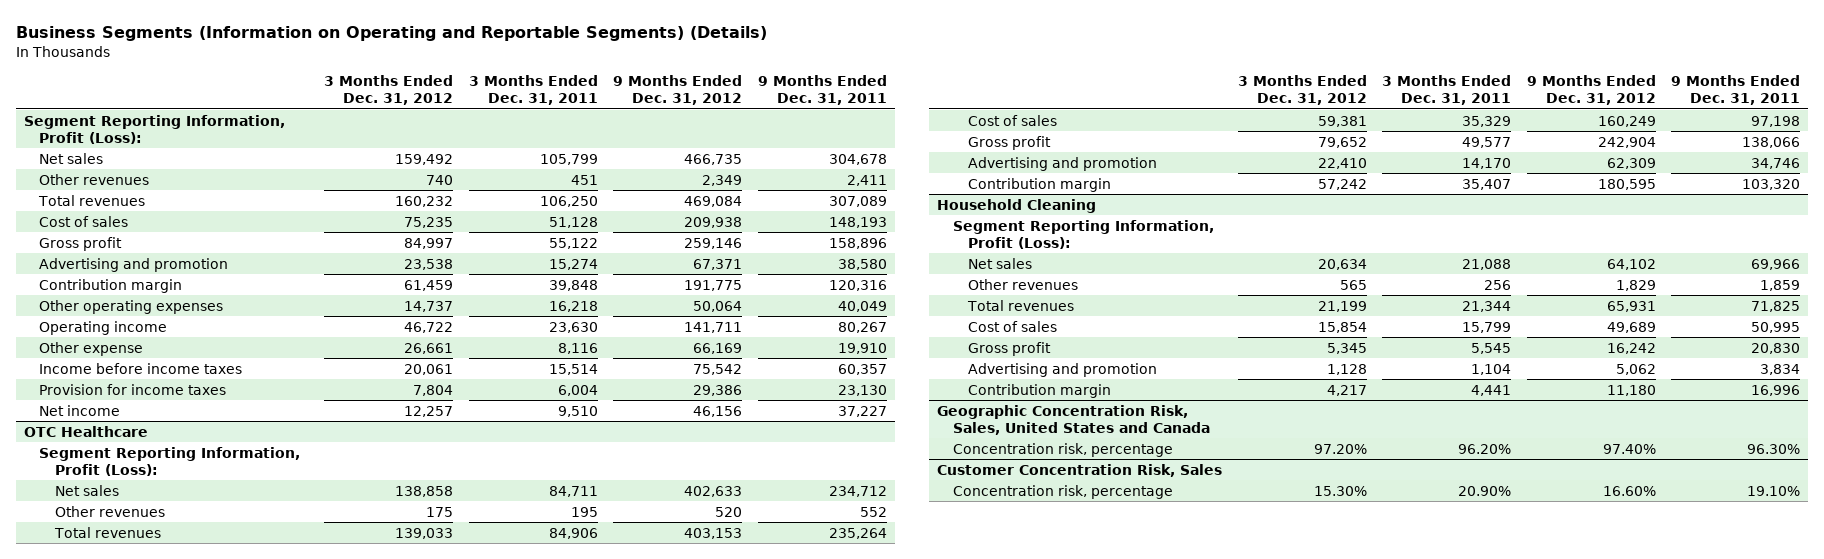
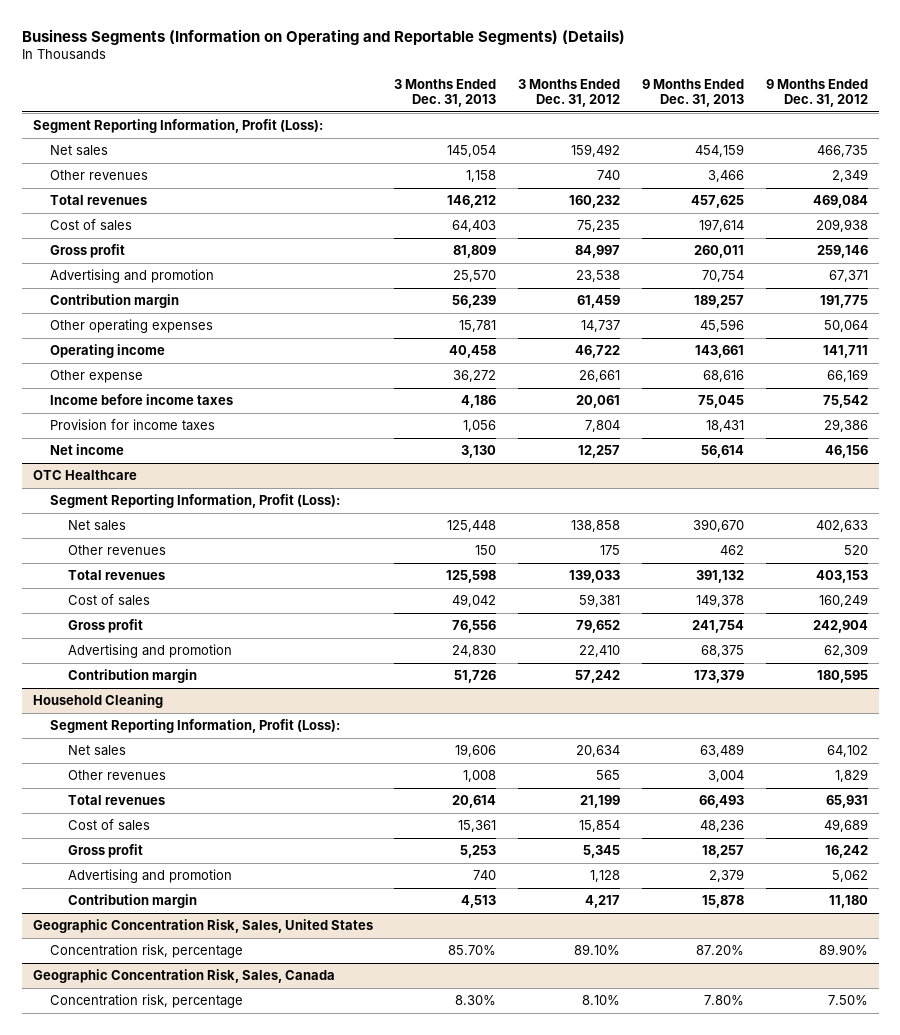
- | 3 Months Ended Dec. 31, 2012 | 3 Months Ended Dec. 31, 2011 | 9 Months Ended Dec. 31, 2012 | 9 Months Ended Dec. 31, 2011
+ | 3 Months Ended Dec. 31, 2013 | 3 Months Ended Dec. 31, 2012 | 9 Months Ended Dec. 31, 2013 | 9 Months Ended Dec. 31, 2012
- Geographic Concentration Risk, Sales, United States and Canada
- Concentration risk, percentage | 97.20% | 96.20% | 97.40% | 96.30%
- Customer Concentration Risk, Sales
- Concentration risk, percentage | 15.30% | 20.90% | 16.60% | 19.10%
+ Geographic Concentration Risk, Sales, United States
+ Concentration risk, percentage | 85.70% | 89.10% | 87.20% | 89.90%
+ Geographic Concentration Risk, Sales, Canada
+ Concentration risk, percentage | 8.30% | 8.10% | 7.80% | 7.50%

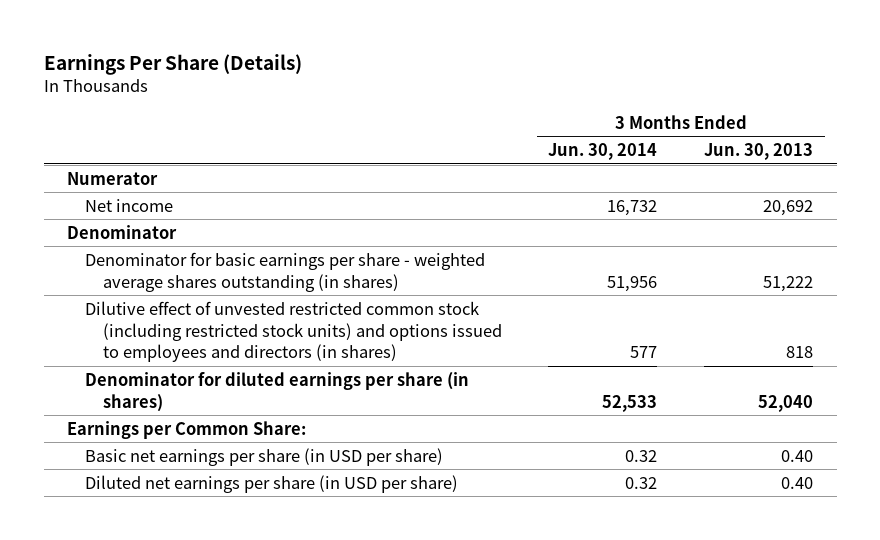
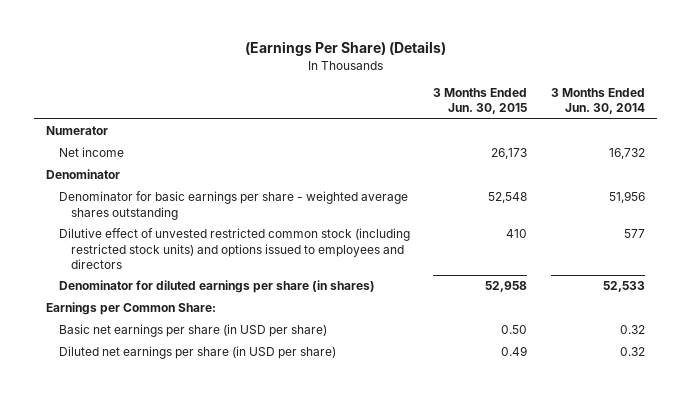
- Earnings Per Share (Details)
+ (Earnings Per Share) (Details)
- | 3 Months Ended Jun. 30, 2014 | 3 Months Ended Jun. 30, 2013
+ | 3 Months Ended Jun. 30, 2015 | 3 Months Ended Jun. 30, 2014
- Denominator for basic earnings per share - weighted average shares outstanding (in shares) | 51,956 | 51,222
- Dilutive effect of unvested restricted common stock (including restricted stock units) and options issued to employees and directors (in shares) | 577 | 818
+ Denominator for basic earnings per share - weighted average shares outstanding | 52,548 | 51,956
+ Dilutive effect of unvested restricted common stock (including restricted stock units) and options issued to employees and directors | 410 | 577

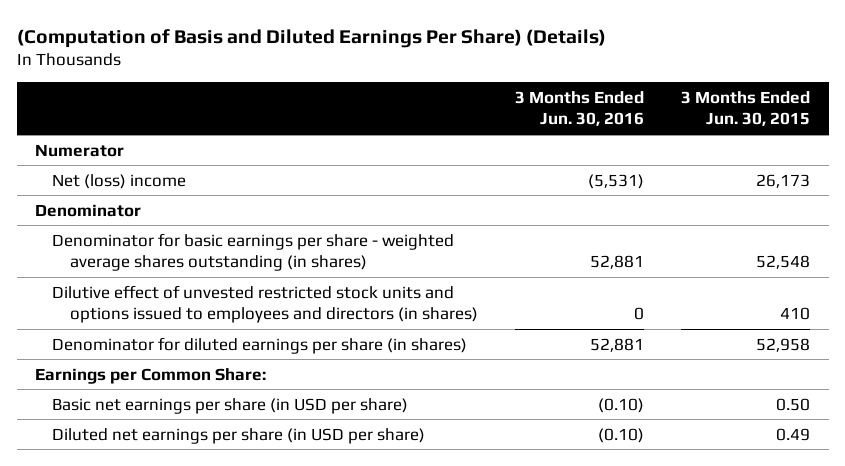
- (Earnings Per Share) (Details)
+ (Computation of Basis and Diluted Earnings Per Share) (Details)
- | 3 Months Ended Jun. 30, 2015 | 3 Months Ended Jun. 30, 2014
+ | 3 Months Ended Jun. 30, 2016 | 3 Months Ended Jun. 30, 2015
- Net income | 26,173 | 16,732
+ Net (loss) income | (5,531) | 26,173
- Denominator for basic earnings per share - weighted average shares outstanding | 52,548 | 51,956
- Dilutive effect of unvested restricted common stock (including restricted stock units) and options issued to employees and directors | 410 | 577
+ Denominator for basic earnings per share - weighted average shares outstanding (in shares) | 52,881 | 52,548
+ Dilutive effect of unvested restricted stock units and options issued to employees and directors (in shares) | 0 | 410

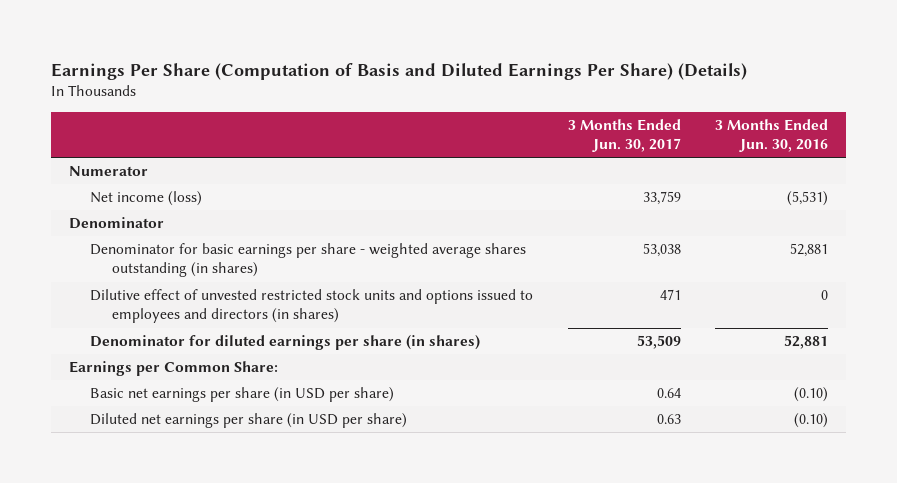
- (Computation of Basis and Diluted Earnings Per Share) (Details)
+ Earnings Per Share (Computation of Basis and Diluted Earnings Per Share) (Details)
- | 3 Months Ended Jun. 30, 2016 | 3 Months Ended Jun. 30, 2015
+ | 3 Months Ended Jun. 30, 2017 | 3 Months Ended Jun. 30, 2016
- Net (loss) income | (5,531) | 26,173
+ Net income (loss) | 33,759 | (5,531)

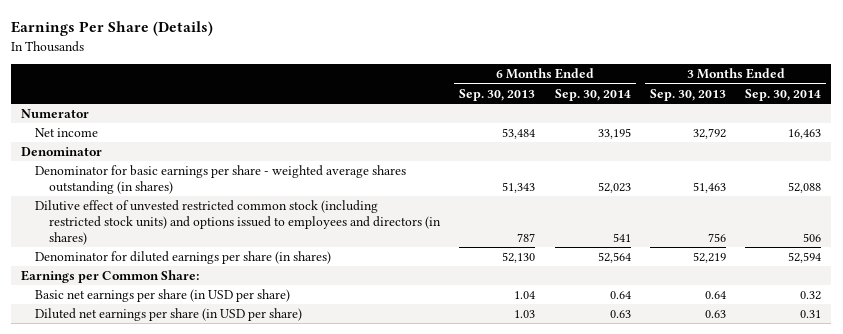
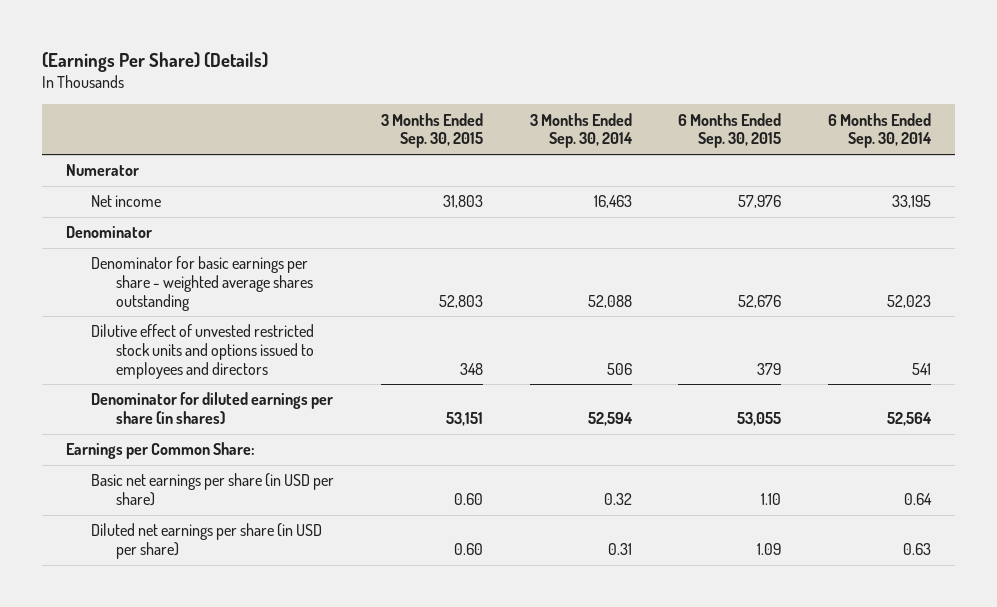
- Earnings Per Share (Details)
+ (Earnings Per Share) (Details)
- | 6 Months Ended Sep. 30, 2013 | 6 Months Ended Sep. 30, 2014 | 3 Months Ended Sep. 30, 2013 | 3 Months Ended Sep. 30, 2014
+ | 3 Months Ended Sep. 30, 2015 | 3 Months Ended Sep. 30, 2014 | 6 Months Ended Sep. 30, 2015 | 6 Months Ended Sep. 30, 2014
- Denominator for basic earnings per share - weighted average shares outstanding (in shares) | 51,343 | 52,023 | 51,463 | 52,088
- Dilutive effect of unvested restricted common stock (including restricted stock units) and options issued to employees and directors (in shares) | 787 | 541 | 756 | 506
+ Denominator for basic earnings per share - weighted average shares outstanding | 52,803 | 52,088 | 52,676 | 52,023
+ Dilutive effect of unvested restricted stock units and options issued to employees and directors | 348 | 506 | 379 | 541

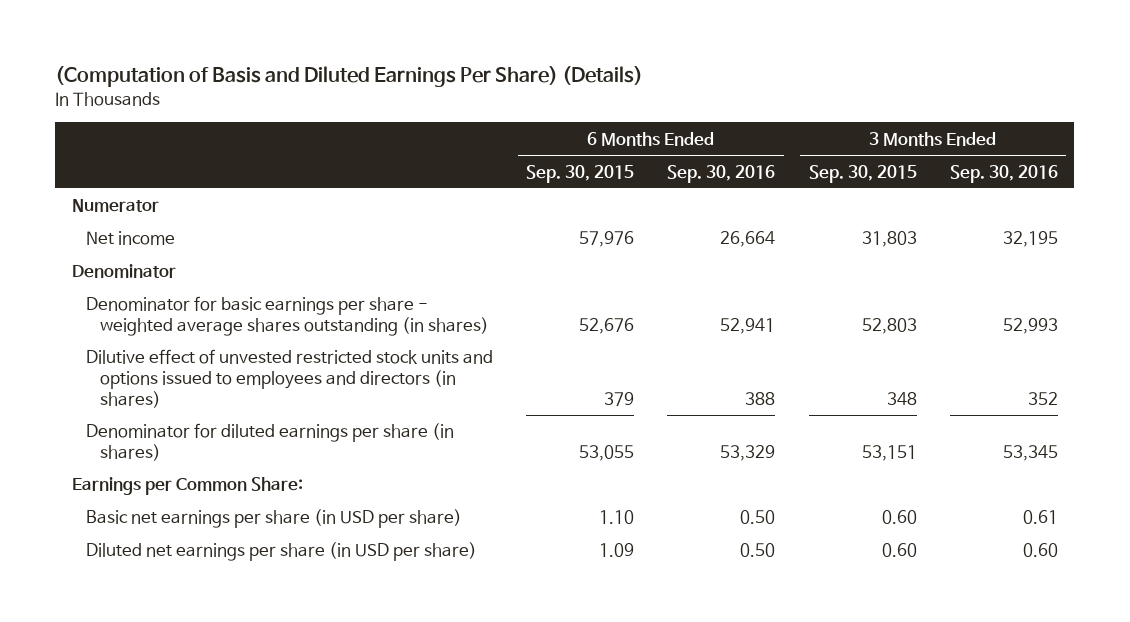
- (Earnings Per Share) (Details)
+ (Computation of Basis and Diluted Earnings Per Share) (Details)
- | 3 Months Ended Sep. 30, 2015 | 3 Months Ended Sep. 30, 2014 | 6 Months Ended Sep. 30, 2015 | 6 Months Ended Sep. 30, 2014
+ | 6 Months Ended Sep. 30, 2015 | 6 Months Ended Sep. 30, 2016 | 3 Months Ended Sep. 30, 2015 | 3 Months Ended Sep. 30, 2016
- Denominator for basic earnings per share - weighted average shares outstanding | 52,803 | 52,088 | 52,676 | 52,023
- Dilutive effect of unvested restricted stock units and options issued to employees and directors | 348 | 506 | 379 | 541
+ Denominator for basic earnings per share - weighted average shares outstanding (in shares) | 52,676 | 52,941 | 52,803 | 52,993
+ Dilutive effect of unvested restricted stock units and options issued to employees and directors (in shares) | 379 | 388 | 348 | 352

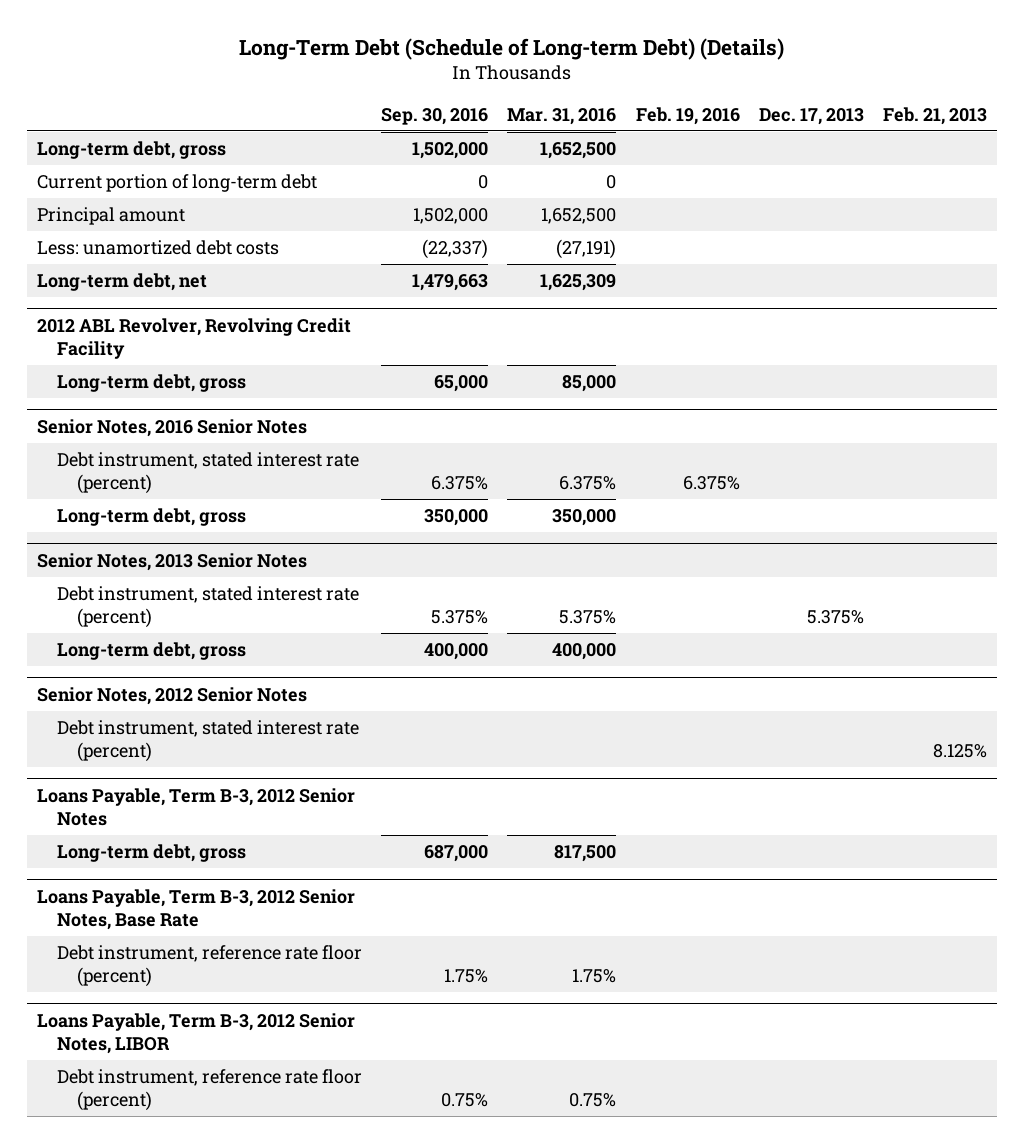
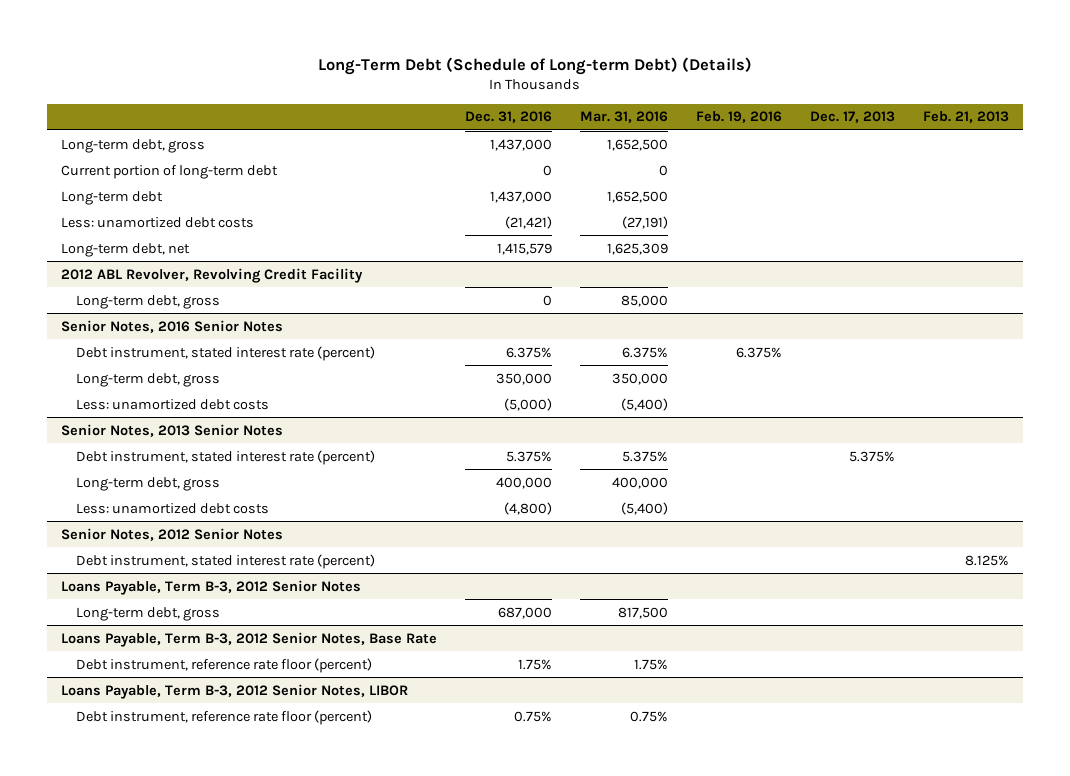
- | Sep. 30, 2016 | Mar. 31, 2016 | Feb. 19, 2016 | Dec. 17, 2013 | Feb. 21, 2013
+ | Dec. 31, 2016 | Mar. 31, 2016 | Feb. 19, 2016 | Dec. 17, 2013 | Feb. 21, 2013
- Principal amount | 1,502,000 | 1,652,500 | | |
+ Long-term debt | 1,437,000 | 1,652,500 | | |
@ Senior Notes, 2016 Senior Notes
+ Less: unamortized debt costs | (5,000) | (5,400) | | |
@ Senior Notes, 2013 Senior Notes
+ Less: unamortized debt costs | (4,800) | (5,400) | | |

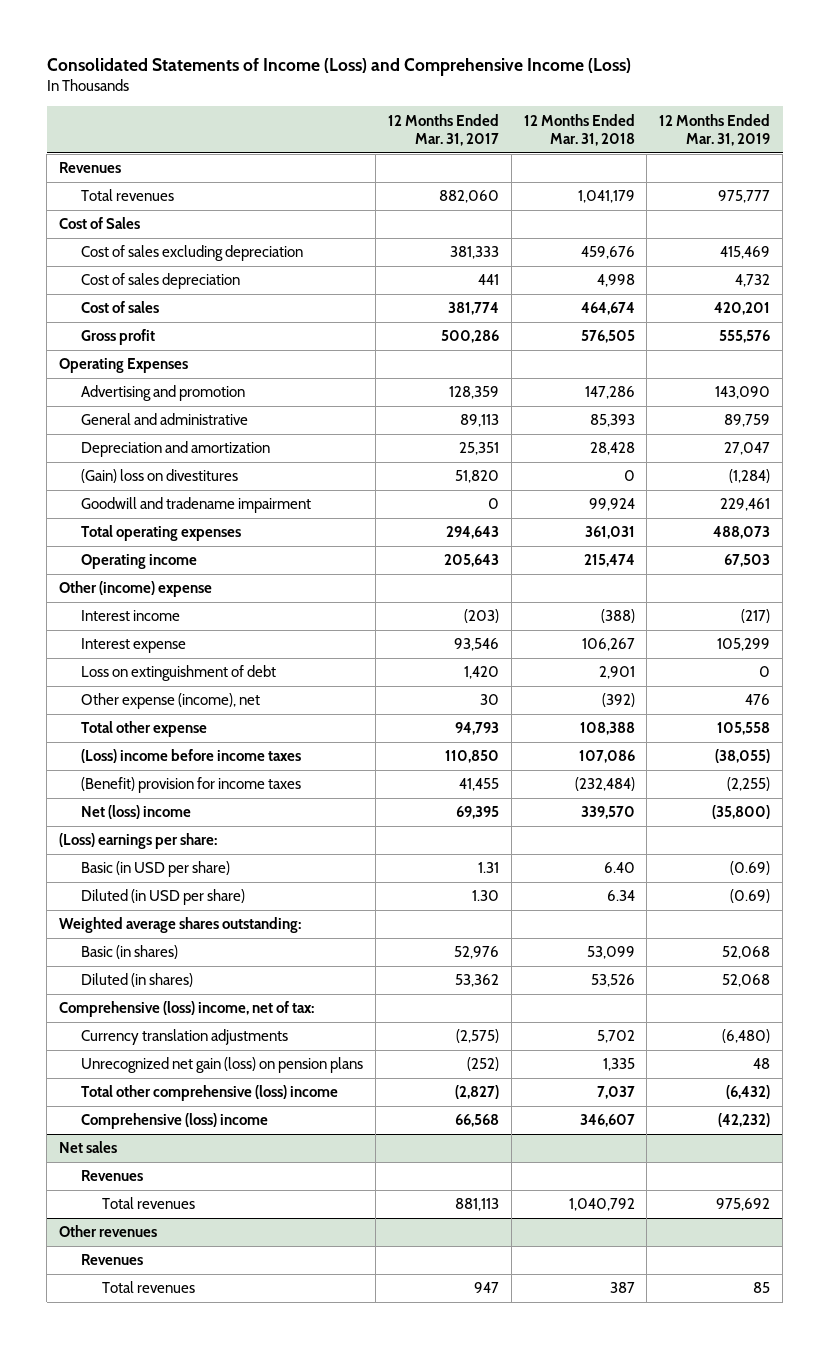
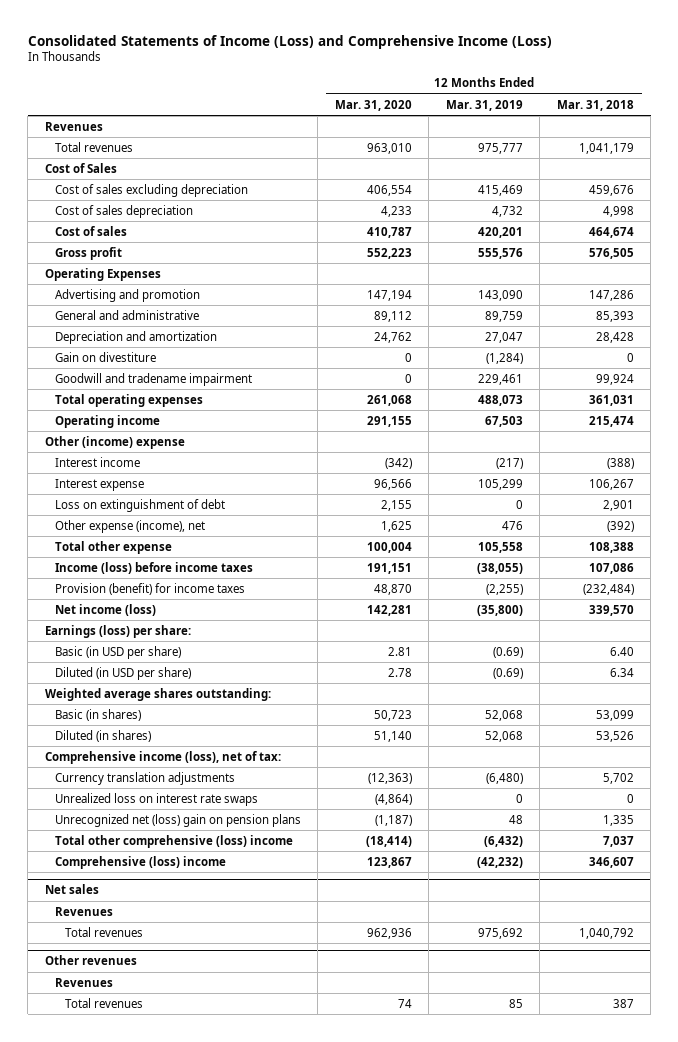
- | 12 Months Ended Mar. 31, 2017 | 12 Months Ended Mar. 31, 2018 | 12 Months Ended Mar. 31, 2019
+ | 12 Months Ended Mar. 31, 2020 | 12 Months Ended Mar. 31, 2019 | 12 Months Ended Mar. 31, 2018
- (Gain) loss on divestitures | 51,820 | 0 | (1,284)
+ Gain on divestiture | 0 | (1,284) | 0
- (Loss) income before income taxes | 110,850 | 107,086 | (38,055)
- (Benefit) provision for income taxes | 41,455 | (232,484) | (2,255)
- Net (loss) income | 69,395 | 339,570 | (35,800)
- (Loss) earnings per share:
+ Income (loss) before income taxes | 191,151 | (38,055) | 107,086
+ Provision (benefit) for income taxes | 48,870 | (2,255) | (232,484)
+ Net income (loss) | 142,281 | (35,800) | 339,570
+ Earnings (loss) per share:
- Comprehensive (loss) income, net of tax:
+ Comprehensive income (loss), net of tax:
- Unrecognized net gain (loss) on pension plans | (252) | 1,335 | 48
+ Unrealized loss on interest rate swaps | (4,864) | 0 | 0
+ Unrecognized net (loss) gain on pension plans | (1,187) | 48 | 1,335

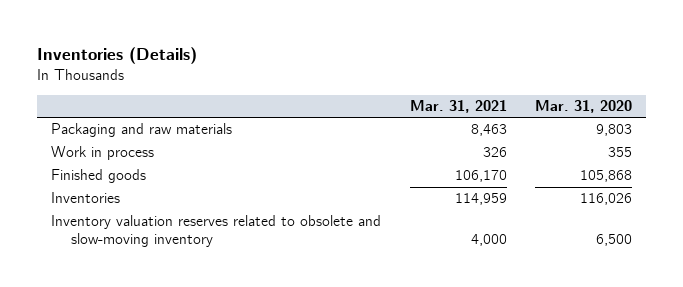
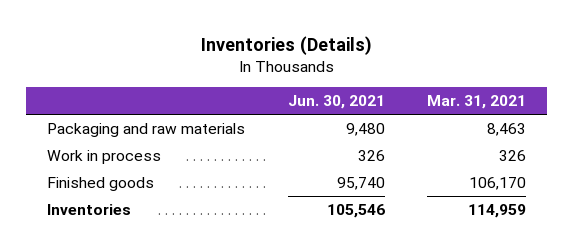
- | Mar. 31, 2021 | Mar. 31, 2020
+ | Jun. 30, 2021 | Mar. 31, 2021
- Inventory valuation reserves related to obsolete and slow-moving inventory | 4,000 | 6,500

